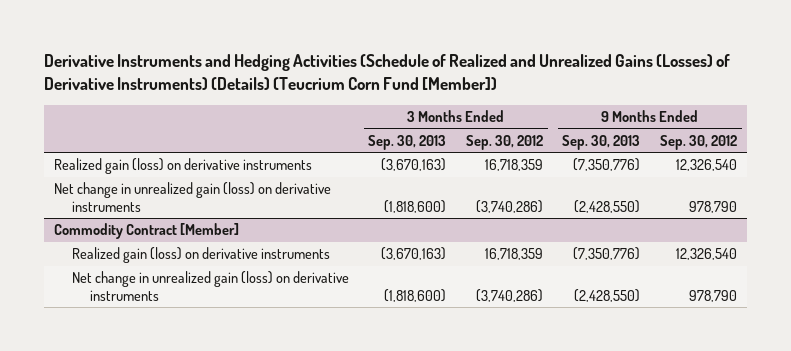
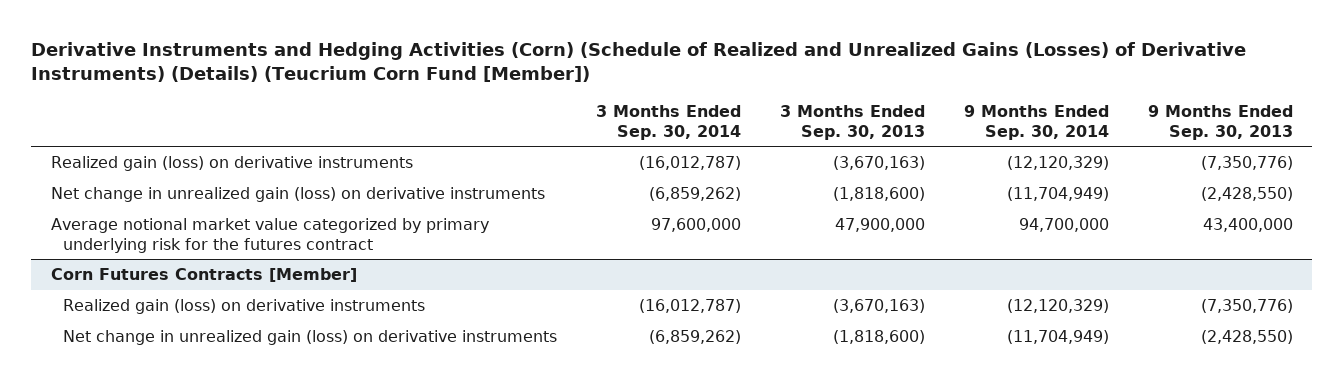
- Derivative Instruments and Hedging Activities (Schedule of Realized and Unrealized Gains (Losses) of Derivative Instruments) (Details) (Teucrium Corn Fund [Member])
+ Derivative Instruments and Hedging Activities (Corn) (Schedule of Realized and Unrealized Gains (Losses) of Derivative Instruments) (Details) (Teucrium Corn Fund [Member])
- | 3 Months Ended Sep. 30, 2013 | 3 Months Ended Sep. 30, 2012 | 9 Months Ended Sep. 30, 2013 | 9 Months Ended Sep. 30, 2012
+ | 3 Months Ended Sep. 30, 2014 | 3 Months Ended Sep. 30, 2013 | 9 Months Ended Sep. 30, 2014 | 9 Months Ended Sep. 30, 2013
- Commodity Contract [Member]
+ Average notional market value categorized by primary underlying risk for the futures contract | 97,600,000 | 47,900,000 | 94,700,000 | 43,400,000
+ Corn Futures Contracts [Member]

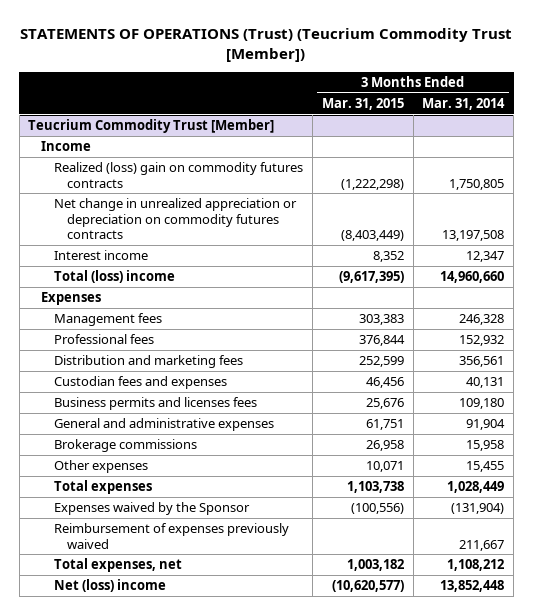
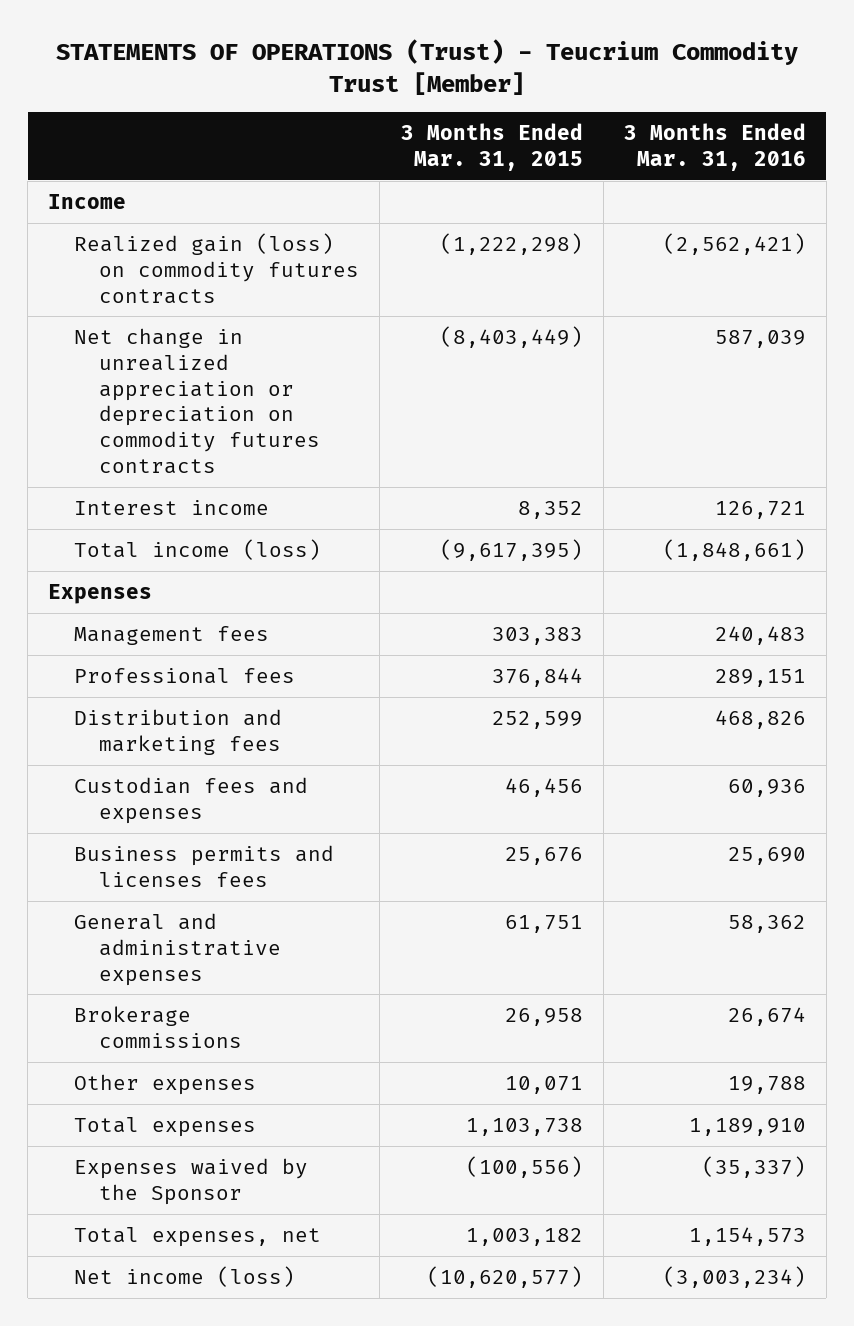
- STATEMENTS OF OPERATIONS (Trust) (Teucrium Commodity Trust [Member])
+ STATEMENTS OF OPERATIONS (Trust) - Teucrium Commodity Trust [Member]
- | 3 Months Ended Mar. 31, 2015 | 3 Months Ended Mar. 31, 2014
+ | 3 Months Ended Mar. 31, 2015 | 3 Months Ended Mar. 31, 2016
- Teucrium Commodity Trust [Member]
- Realized (loss) gain on commodity futures contracts | (1,222,298) | 1,750,805
+ Realized gain (loss) on commodity futures contracts | (1,222,298) | (2,562,421)
- Total (loss) income | (9,617,395) | 14,960,660
+ Total income (loss) | (9,617,395) | (1,848,661)
- Reimbursement of expenses previously waived | | 211,667
- Net (loss) income | (10,620,577) | 13,852,448
+ Net income (loss) | (10,620,577) | (3,003,234)

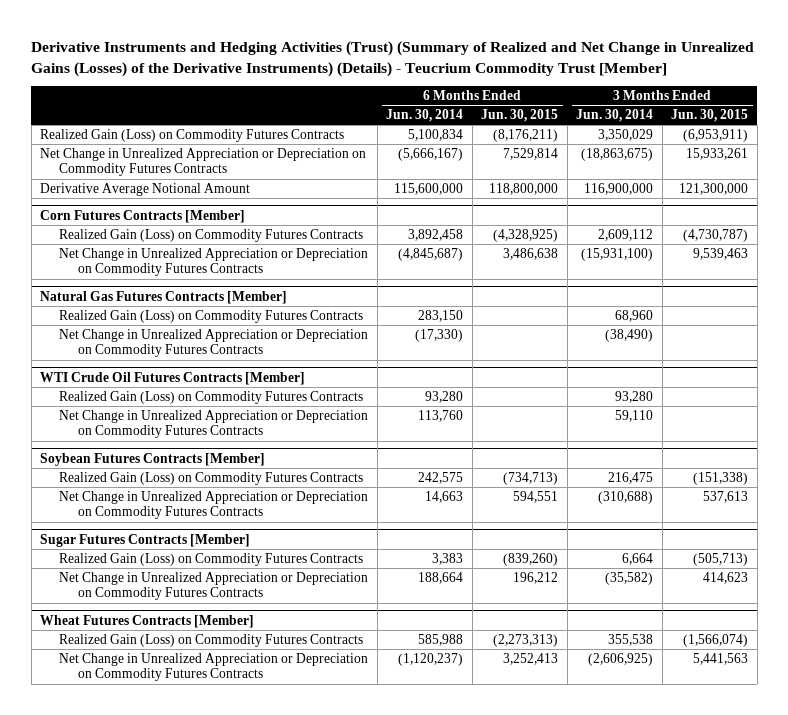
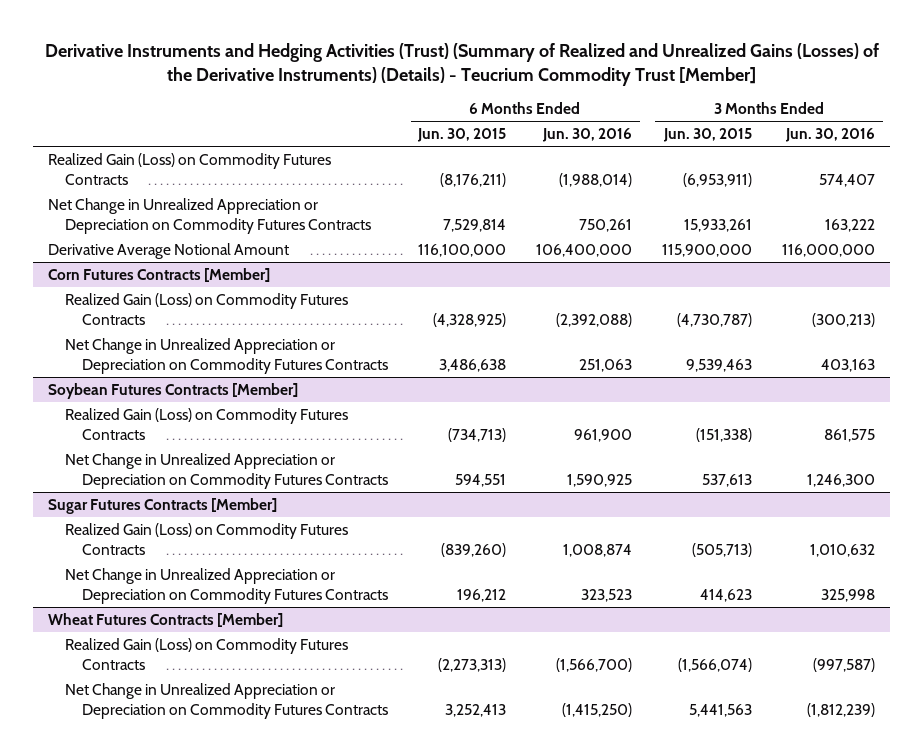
- Derivative Instruments and Hedging Activities (Trust) (Summary of Realized and Net Change in Unrealized Gains (Losses) of the Derivative Instruments) (Details) - Teucrium Commodity Trust [Member]
+ Derivative Instruments and Hedging Activities (Trust) (Summary of Realized and Unrealized Gains (Losses) of the Derivative Instruments) (Details) - Teucrium Commodity Trust [Member]
- | 6 Months Ended Jun. 30, 2014 | 6 Months Ended Jun. 30, 2015 | 3 Months Ended Jun. 30, 2014 | 3 Months Ended Jun. 30, 2015
+ | 6 Months Ended Jun. 30, 2015 | 6 Months Ended Jun. 30, 2016 | 3 Months Ended Jun. 30, 2015 | 3 Months Ended Jun. 30, 2016
- Derivative Average Notional Amount | 115,600,000 | 118,800,000 | 116,900,000 | 121,300,000
+ Derivative Average Notional Amount | 116,100,000 | 106,400,000 | 115,900,000 | 116,000,000
- Natural Gas Futures Contracts [Member]
- Realized Gain (Loss) on Commodity Futures Contracts | 283,150 | | 68,960 |
- Net Change in Unrealized Appreciation or Depreciation on Commodity Futures Contracts | (17,330) | | (38,490) |
- WTI Crude Oil Futures Contracts [Member]
- Realized Gain (Loss) on Commodity Futures Contracts | 93,280 | | 93,280 |
- Net Change in Unrealized Appreciation or Depreciation on Commodity Futures Contracts | 113,760 | | 59,110 |

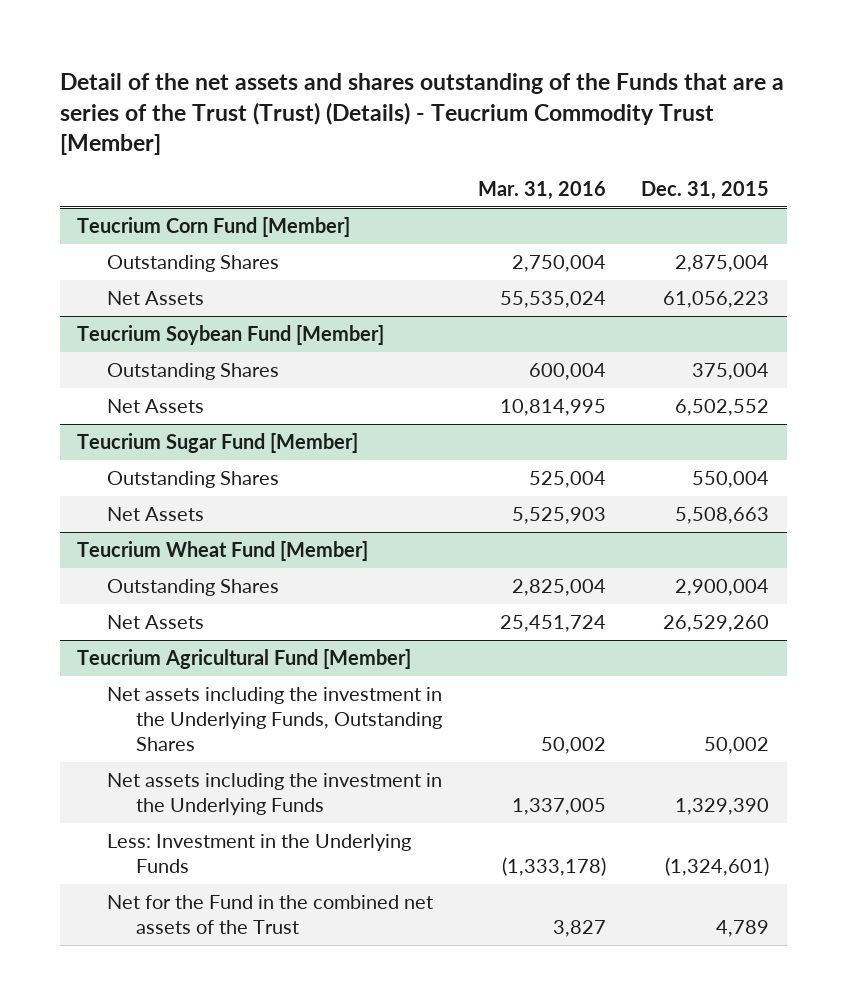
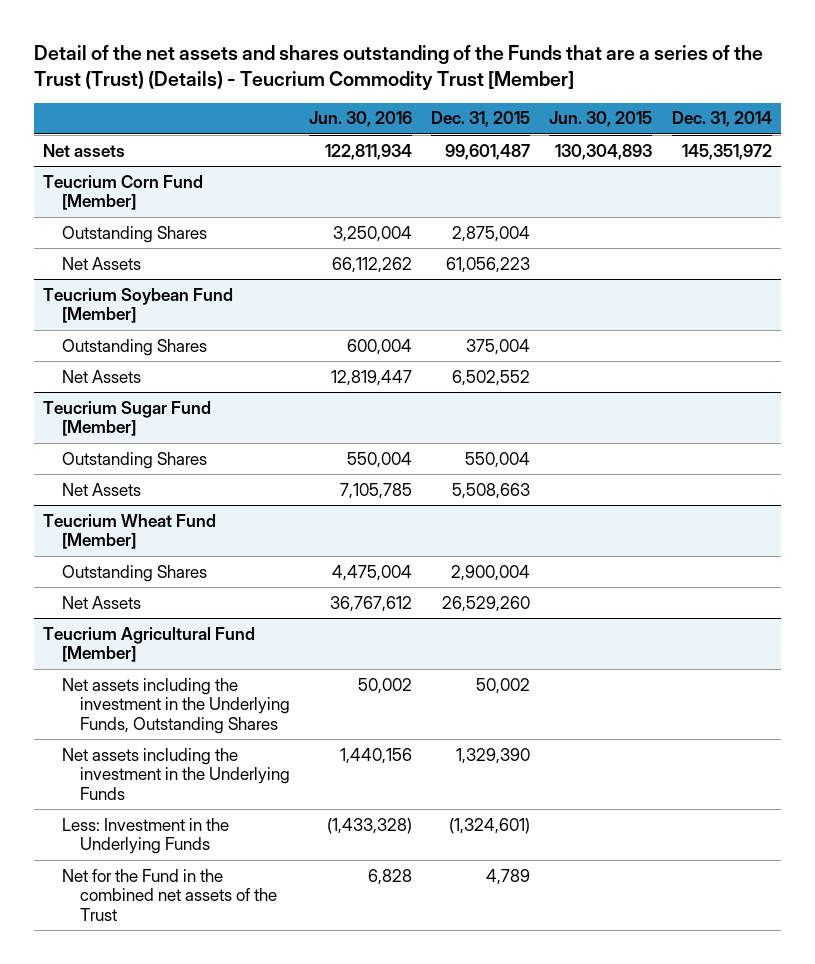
- | Mar. 31, 2016 | Dec. 31, 2015
+ | Jun. 30, 2016 | Dec. 31, 2015 | Jun. 30, 2015 | Dec. 31, 2014
+ Net assets | 122,811,934 | 99,601,487 | 130,304,893 | 145,351,972

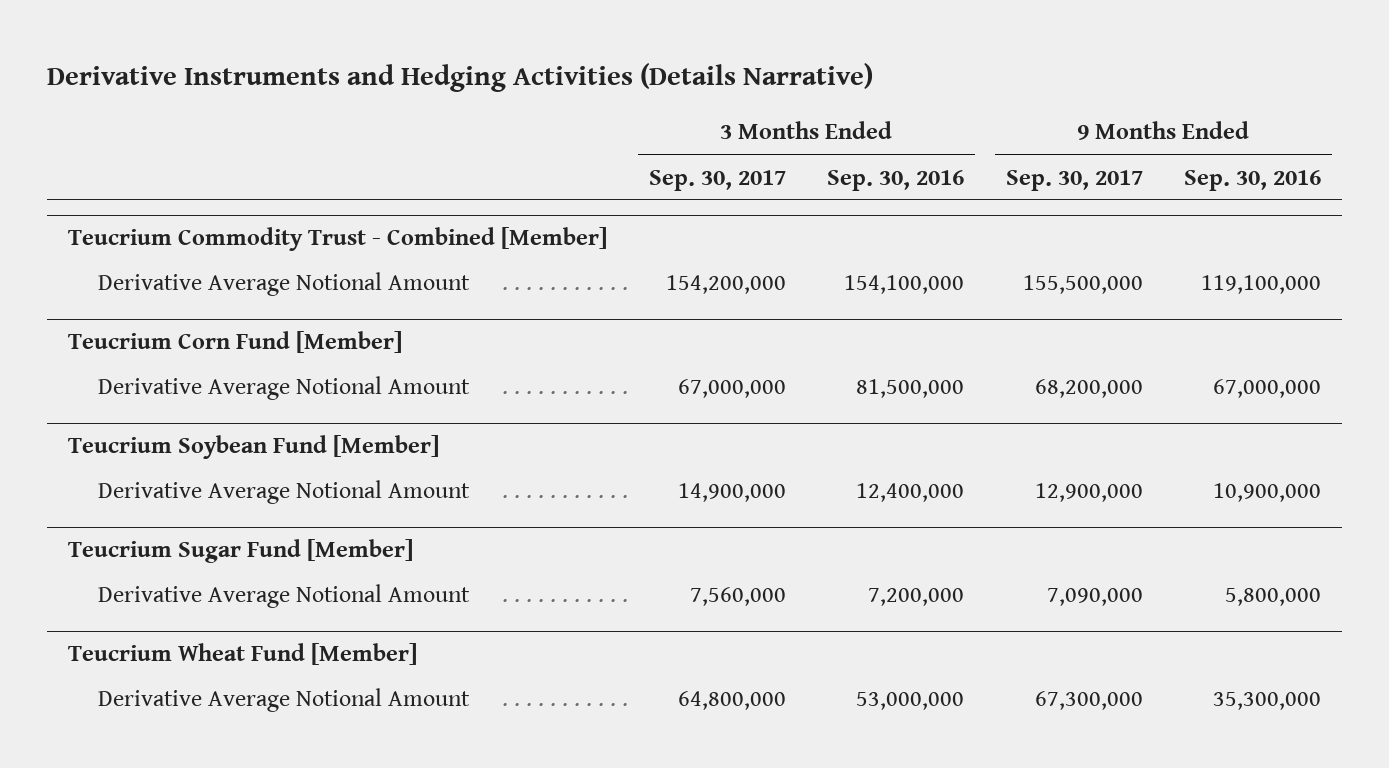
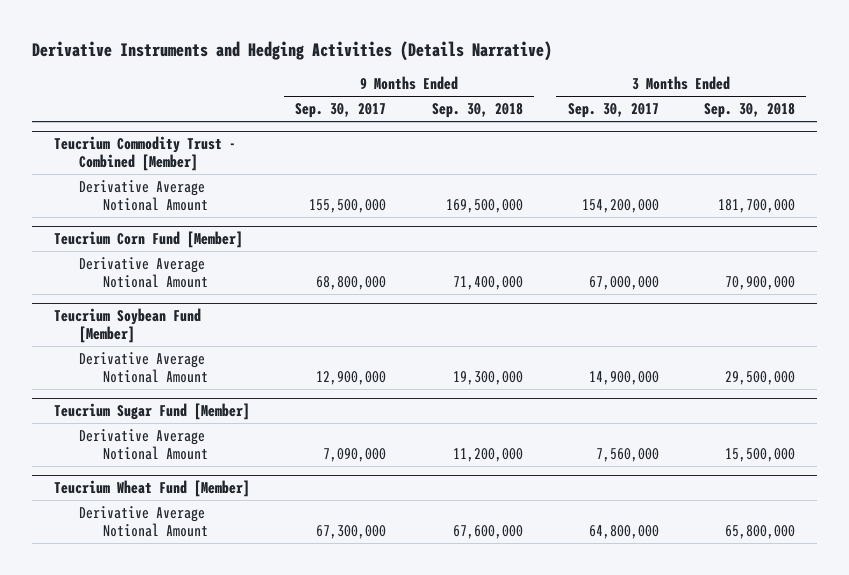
- | 3 Months Ended Sep. 30, 2017 | 3 Months Ended Sep. 30, 2016 | 9 Months Ended Sep. 30, 2017 | 9 Months Ended Sep. 30, 2016
+ | 9 Months Ended Sep. 30, 2017 | 9 Months Ended Sep. 30, 2018 | 3 Months Ended Sep. 30, 2017 | 3 Months Ended Sep. 30, 2018
@ Teucrium Corn Fund [Member]
- Derivative Average Notional Amount | 67,000,000 | 81,500,000 | 68,200,000 | 67,000,000
+ Derivative Average Notional Amount | 68,800,000 | 71,400,000 | 67,000,000 | 70,900,000

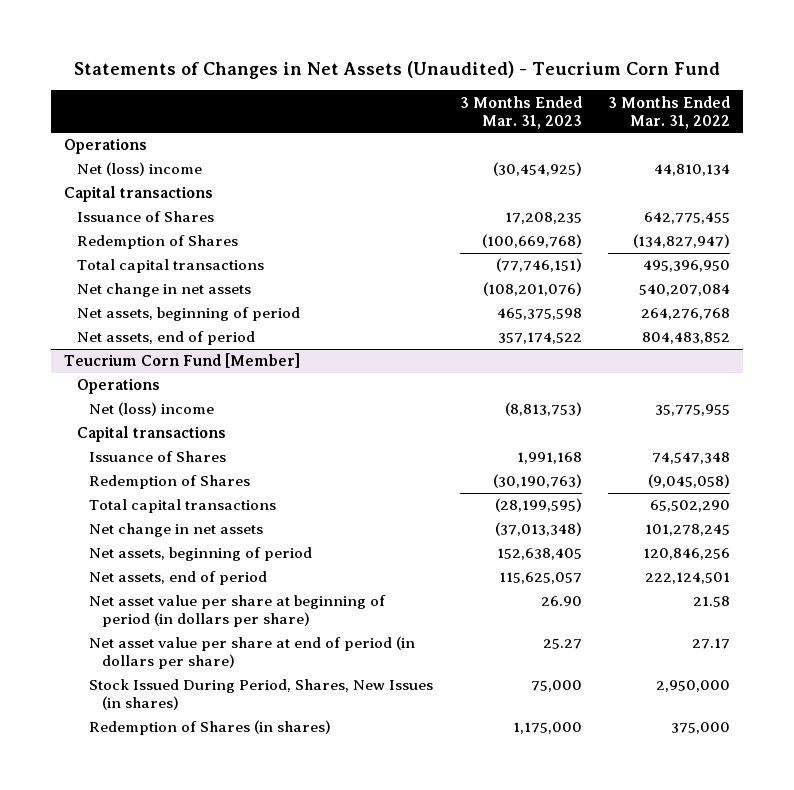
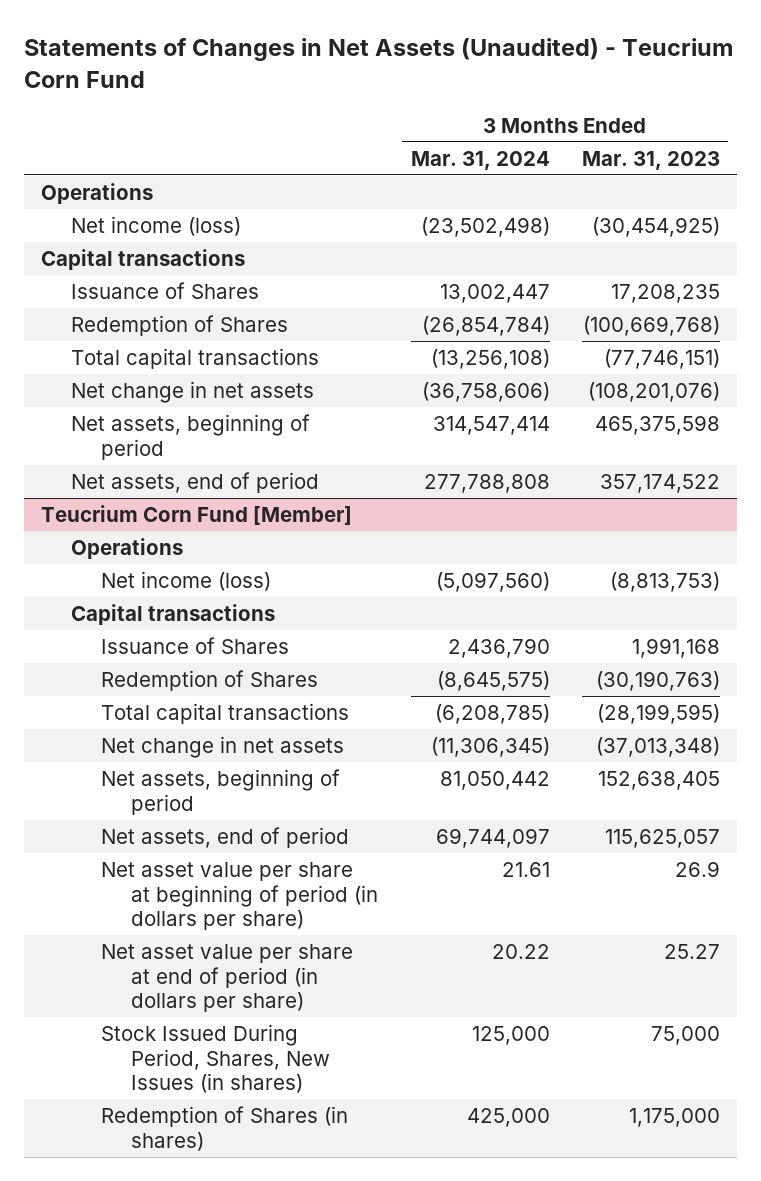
- | 3 Months Ended Mar. 31, 2023 | 3 Months Ended Mar. 31, 2022
+ | 3 Months Ended Mar. 31, 2024 | 3 Months Ended Mar. 31, 2023
- Net (loss) income | (30,454,925) | 44,810,134
+ Net income (loss) | (23,502,498) | (30,454,925)
@ Teucrium Corn Fund [Member]
- Net (loss) income | (8,813,753) | 35,775,955
+ Net income (loss) | (5,097,560) | (8,813,753)
- Net asset value per share at beginning of period (in dollars per share) | 26.90 | 21.58
+ Net asset value per share at beginning of period (in dollars per share) | 21.61 | 26.9

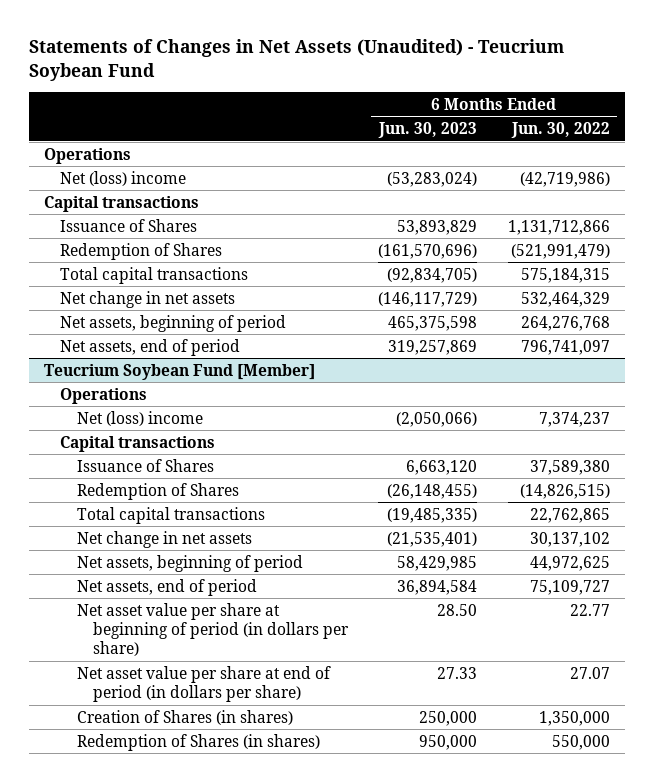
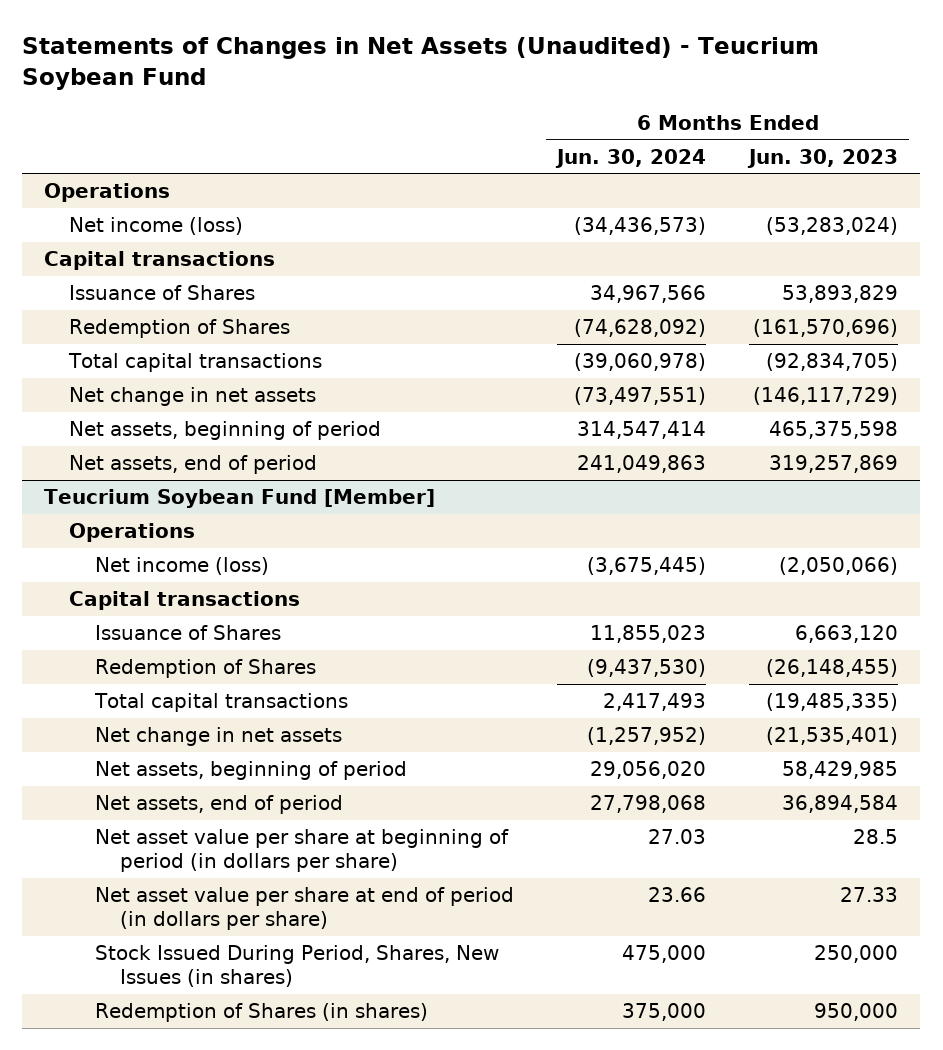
- | 6 Months Ended Jun. 30, 2023 | 6 Months Ended Jun. 30, 2022
+ | 6 Months Ended Jun. 30, 2024 | 6 Months Ended Jun. 30, 2023
- Net (loss) income | (53,283,024) | (42,719,986)
+ Net income (loss) | (34,436,573) | (53,283,024)
@ Teucrium Soybean Fund [Member]
- Net (loss) income | (2,050,066) | 7,374,237
+ Net income (loss) | (3,675,445) | (2,050,066)
- Net asset value per share at beginning of period (in dollars per share) | 28.50 | 22.77
+ Net asset value per share at beginning of period (in dollars per share) | 27.03 | 28.5
- Creation of Shares (in shares) | 250,000 | 1,350,000
+ Stock Issued During Period, Shares, New Issues (in shares) | 475,000 | 250,000

